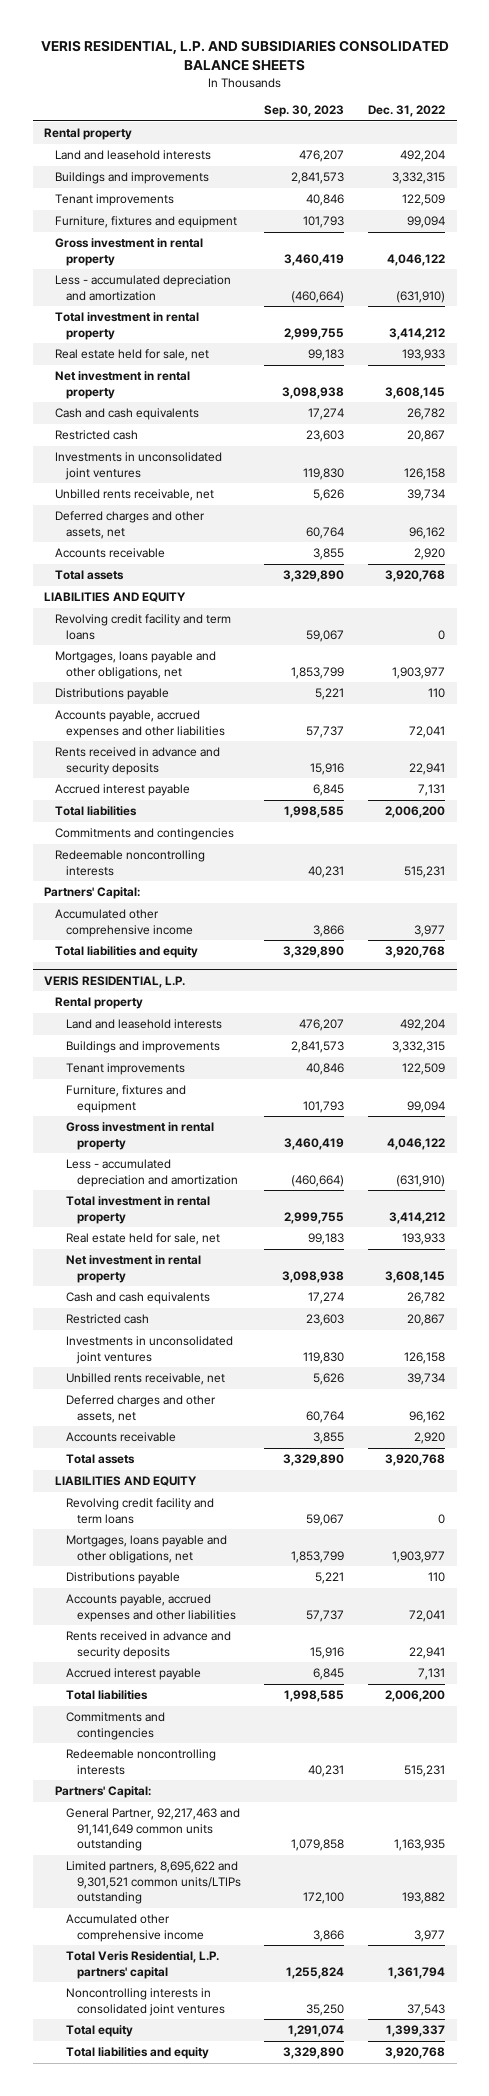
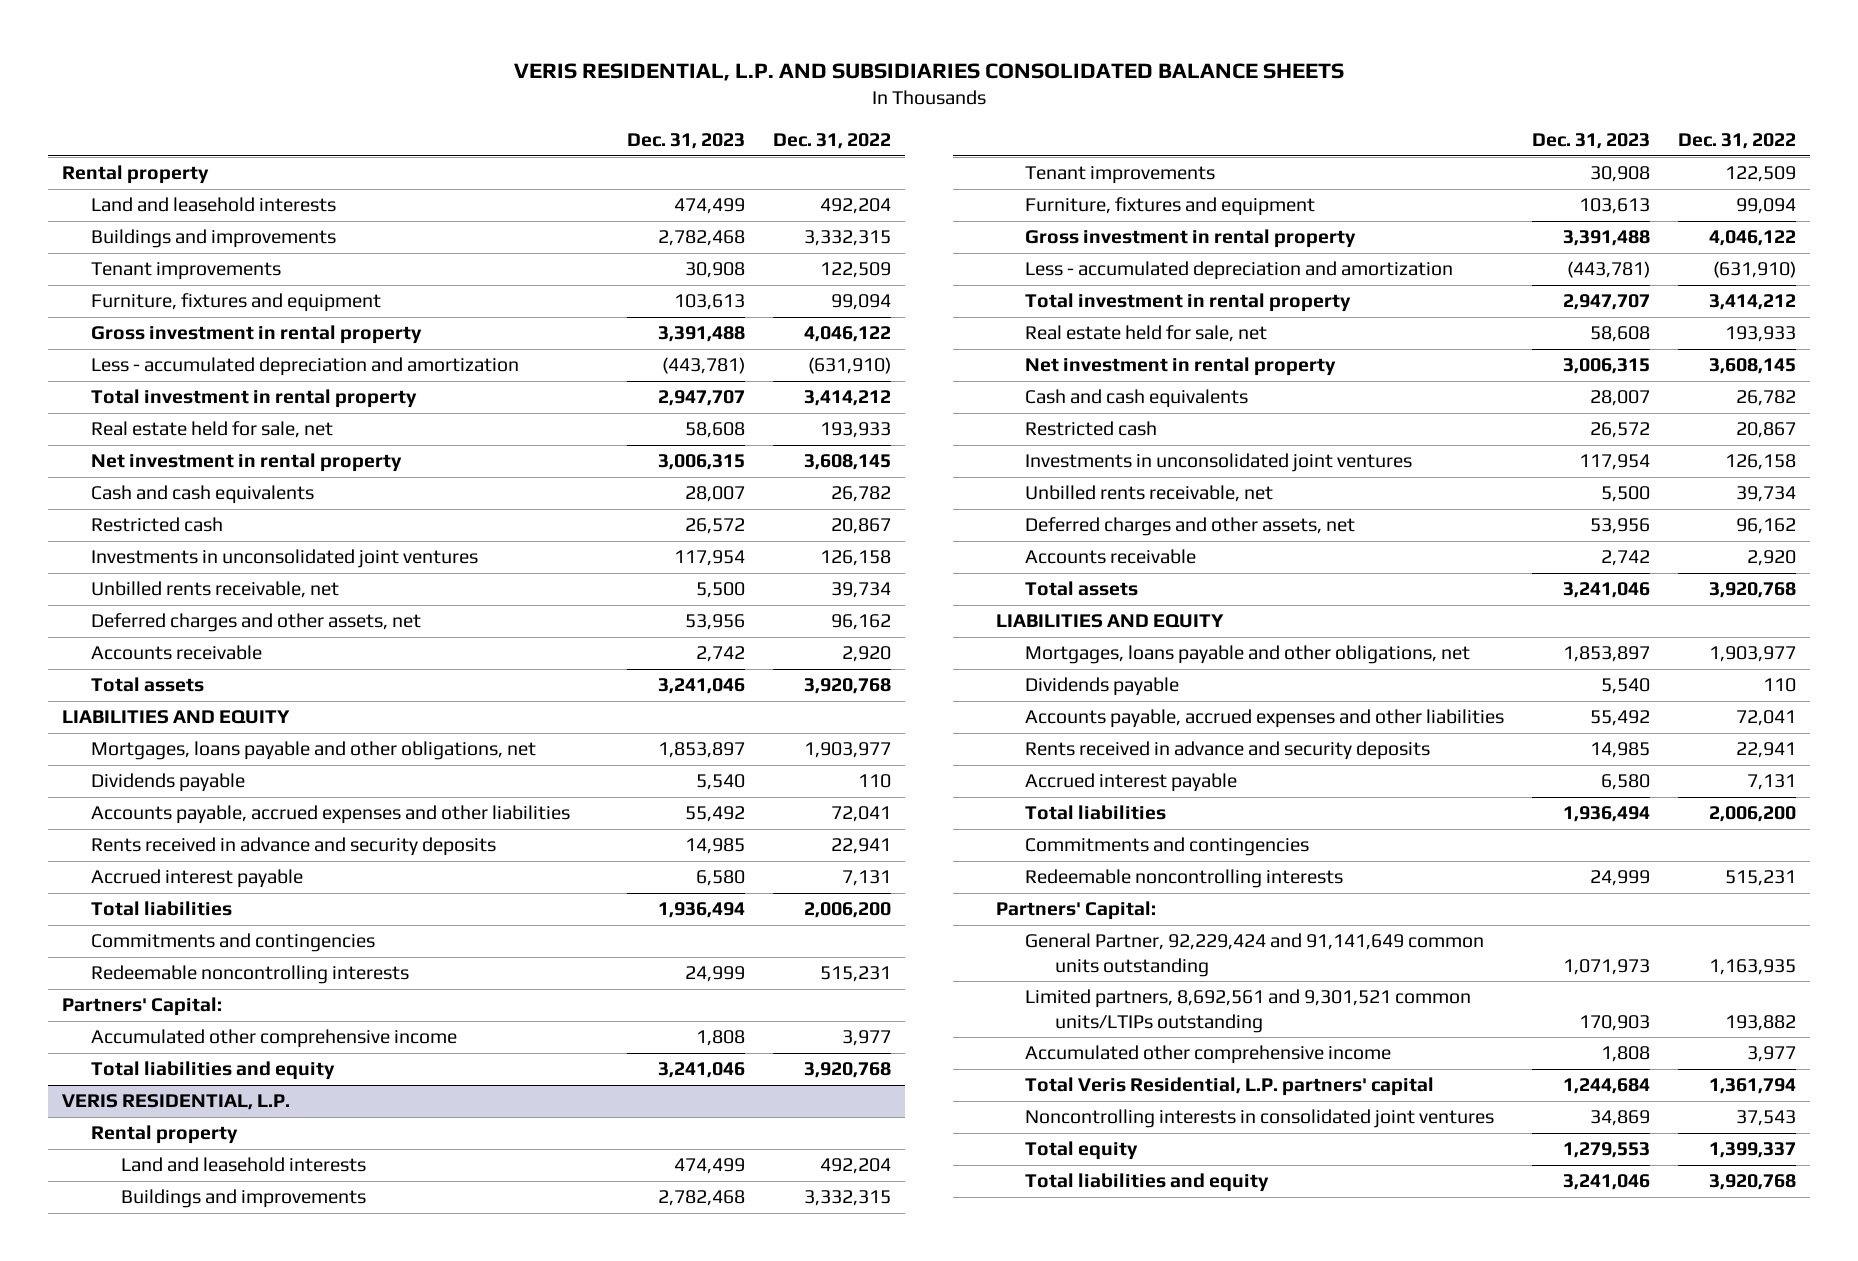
- | Sep. 30, 2023 | Dec. 31, 2022
+ | Dec. 31, 2023 | Dec. 31, 2022
- Revolving credit facility and term loans | 59,067 | 0
- Distributions payable | 5,221 | 110
+ Dividends payable | 5,540 | 110
@ VERIS RESIDENTIAL, L.P.
- Revolving credit facility and term loans | 59,067 | 0
- Distributions payable | 5,221 | 110
+ Dividends payable | 5,540 | 110
- General Partner, 92,217,463 and 91,141,649 common units outstanding | 1,079,858 | 1,163,935
- Limited partners, 8,695,622 and 9,301,521 common units/LTIPs outstanding | 172,100 | 193,882
+ General Partner, 92,229,424 and 91,141,649 common units outstanding | 1,071,973 | 1,163,935
+ Limited partners, 8,692,561 and 9,301,521 common units/LTIPs outstanding | 170,903 | 193,882

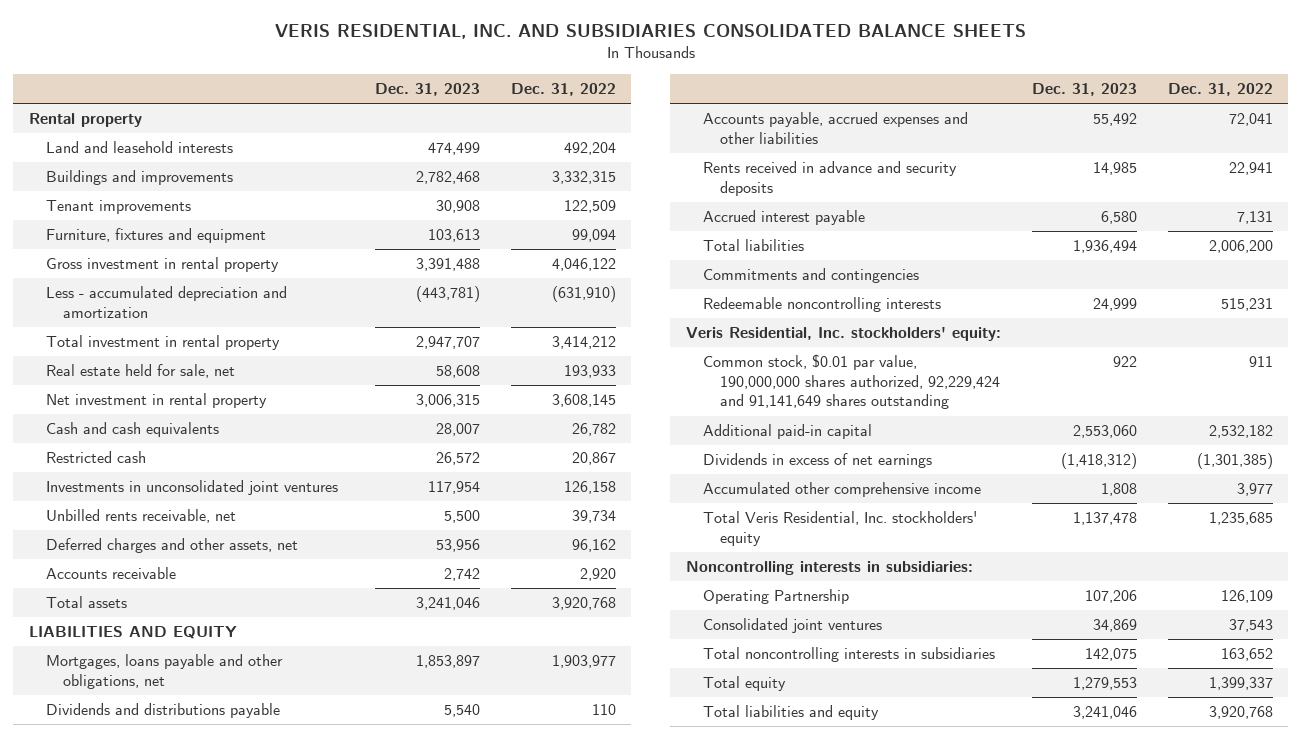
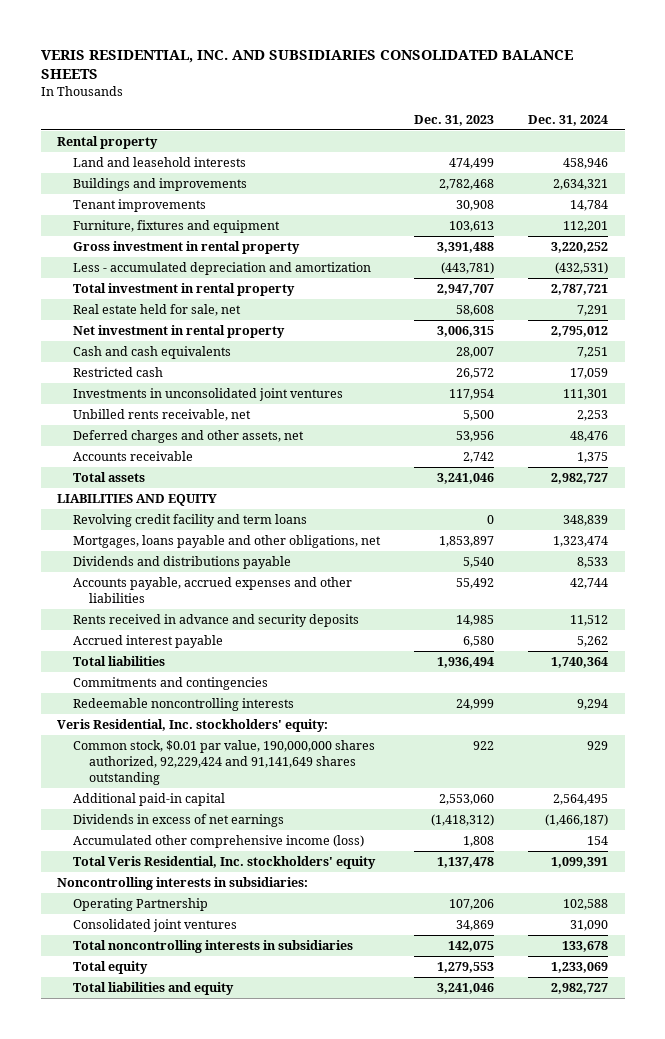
- | Dec. 31, 2023 | Dec. 31, 2022
+ | Dec. 31, 2023 | Dec. 31, 2024
+ Revolving credit facility and term loans | 0 | 348,839
- Accumulated other comprehensive income | 1,808 | 3,977
+ Accumulated other comprehensive income (loss) | 1,808 | 154

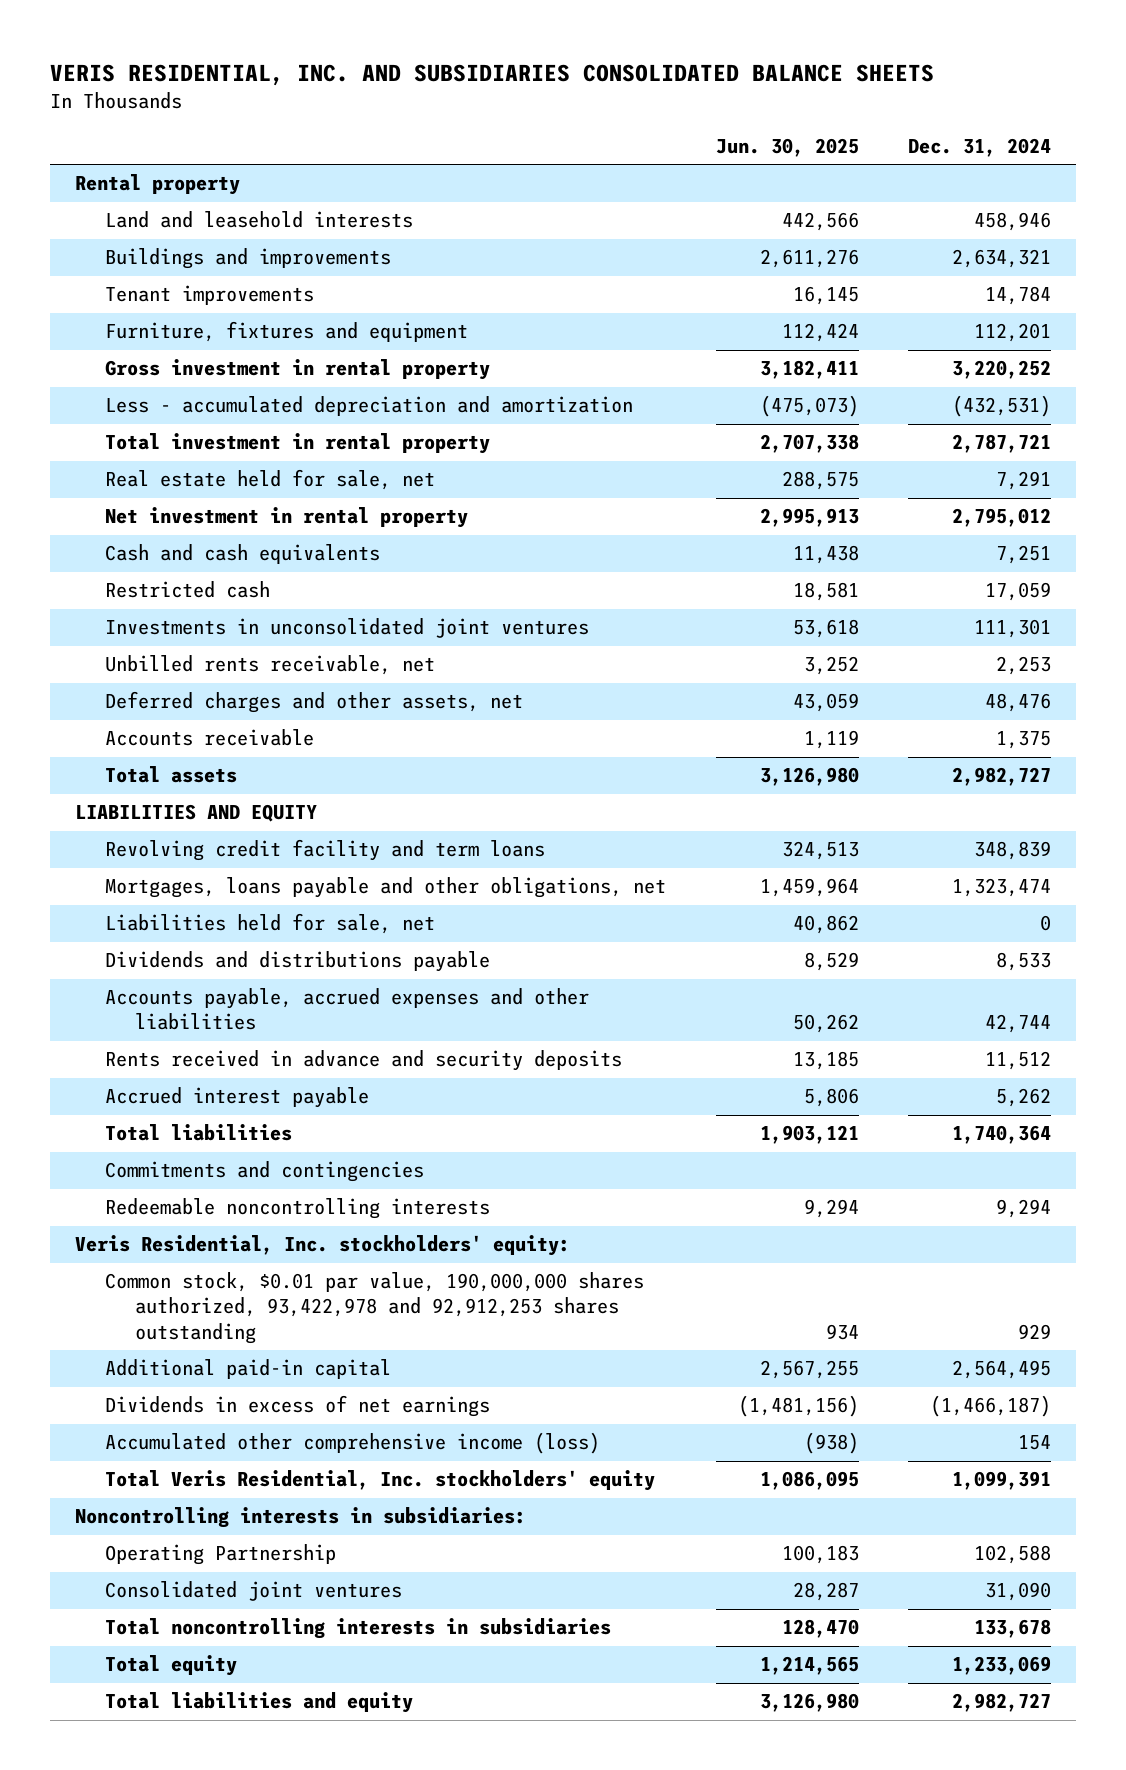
- | Dec. 31, 2023 | Dec. 31, 2024
+ | Jun. 30, 2025 | Dec. 31, 2024
+ Liabilities held for sale, net | 40,862 | 0
- Common stock, $0.01 par value, 190,000,000 shares authorized, 92,229,424 and 91,141,649 shares outstanding | 922 | 929
+ Common stock, $0.01 par value, 190,000,000 shares authorized, 93,422,978 and 92,912,253 shares outstanding | 934 | 929

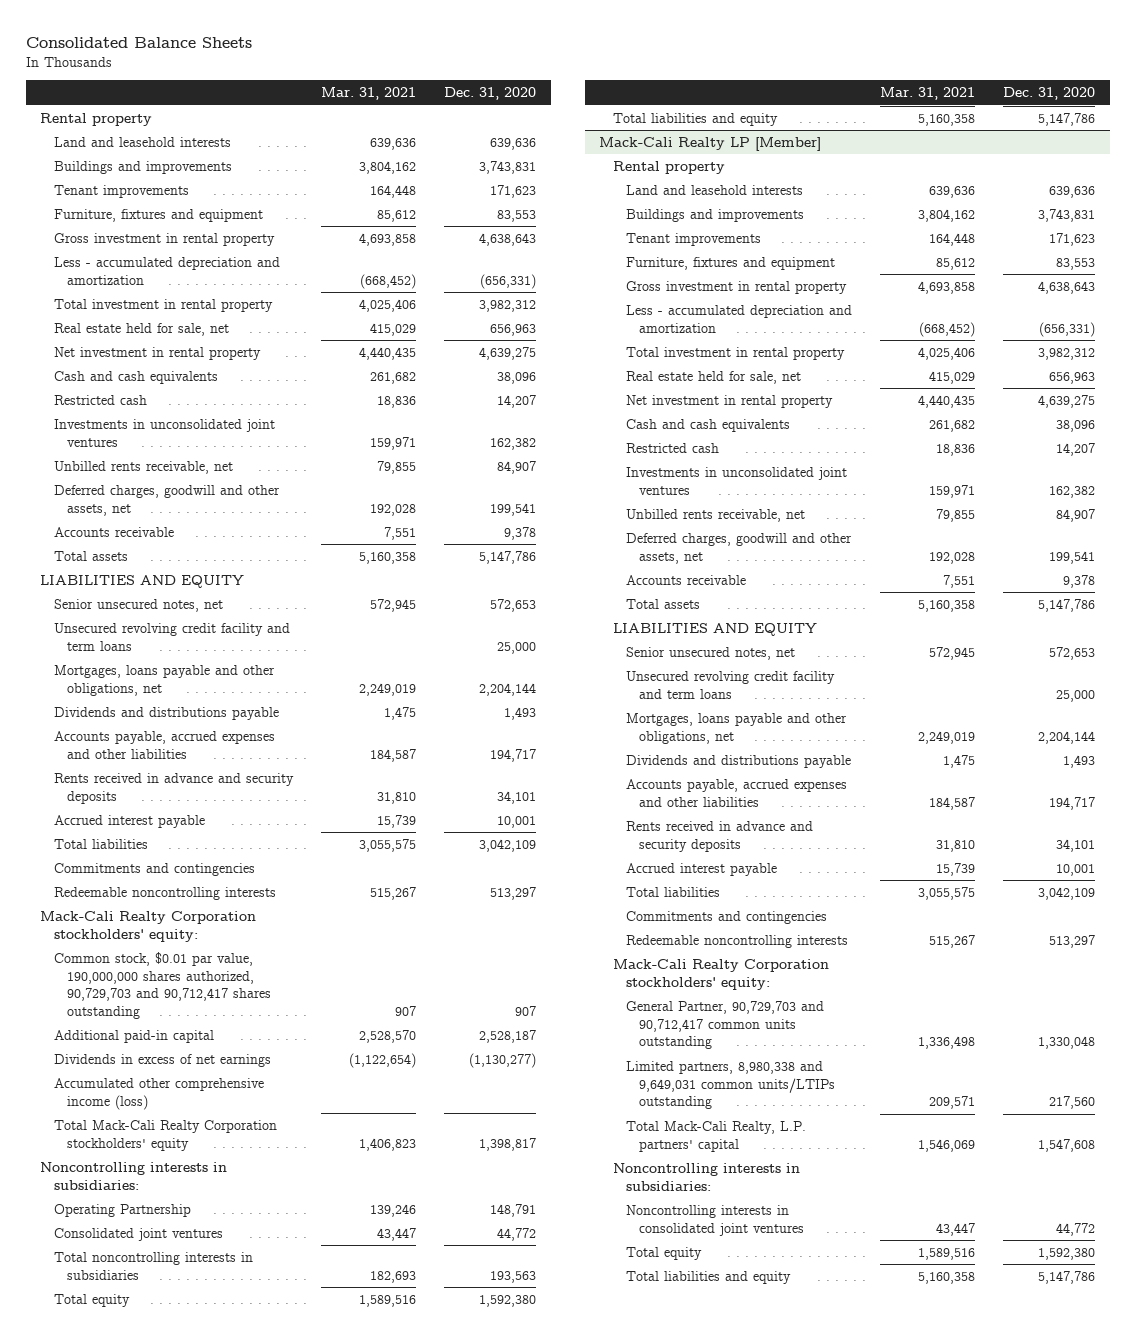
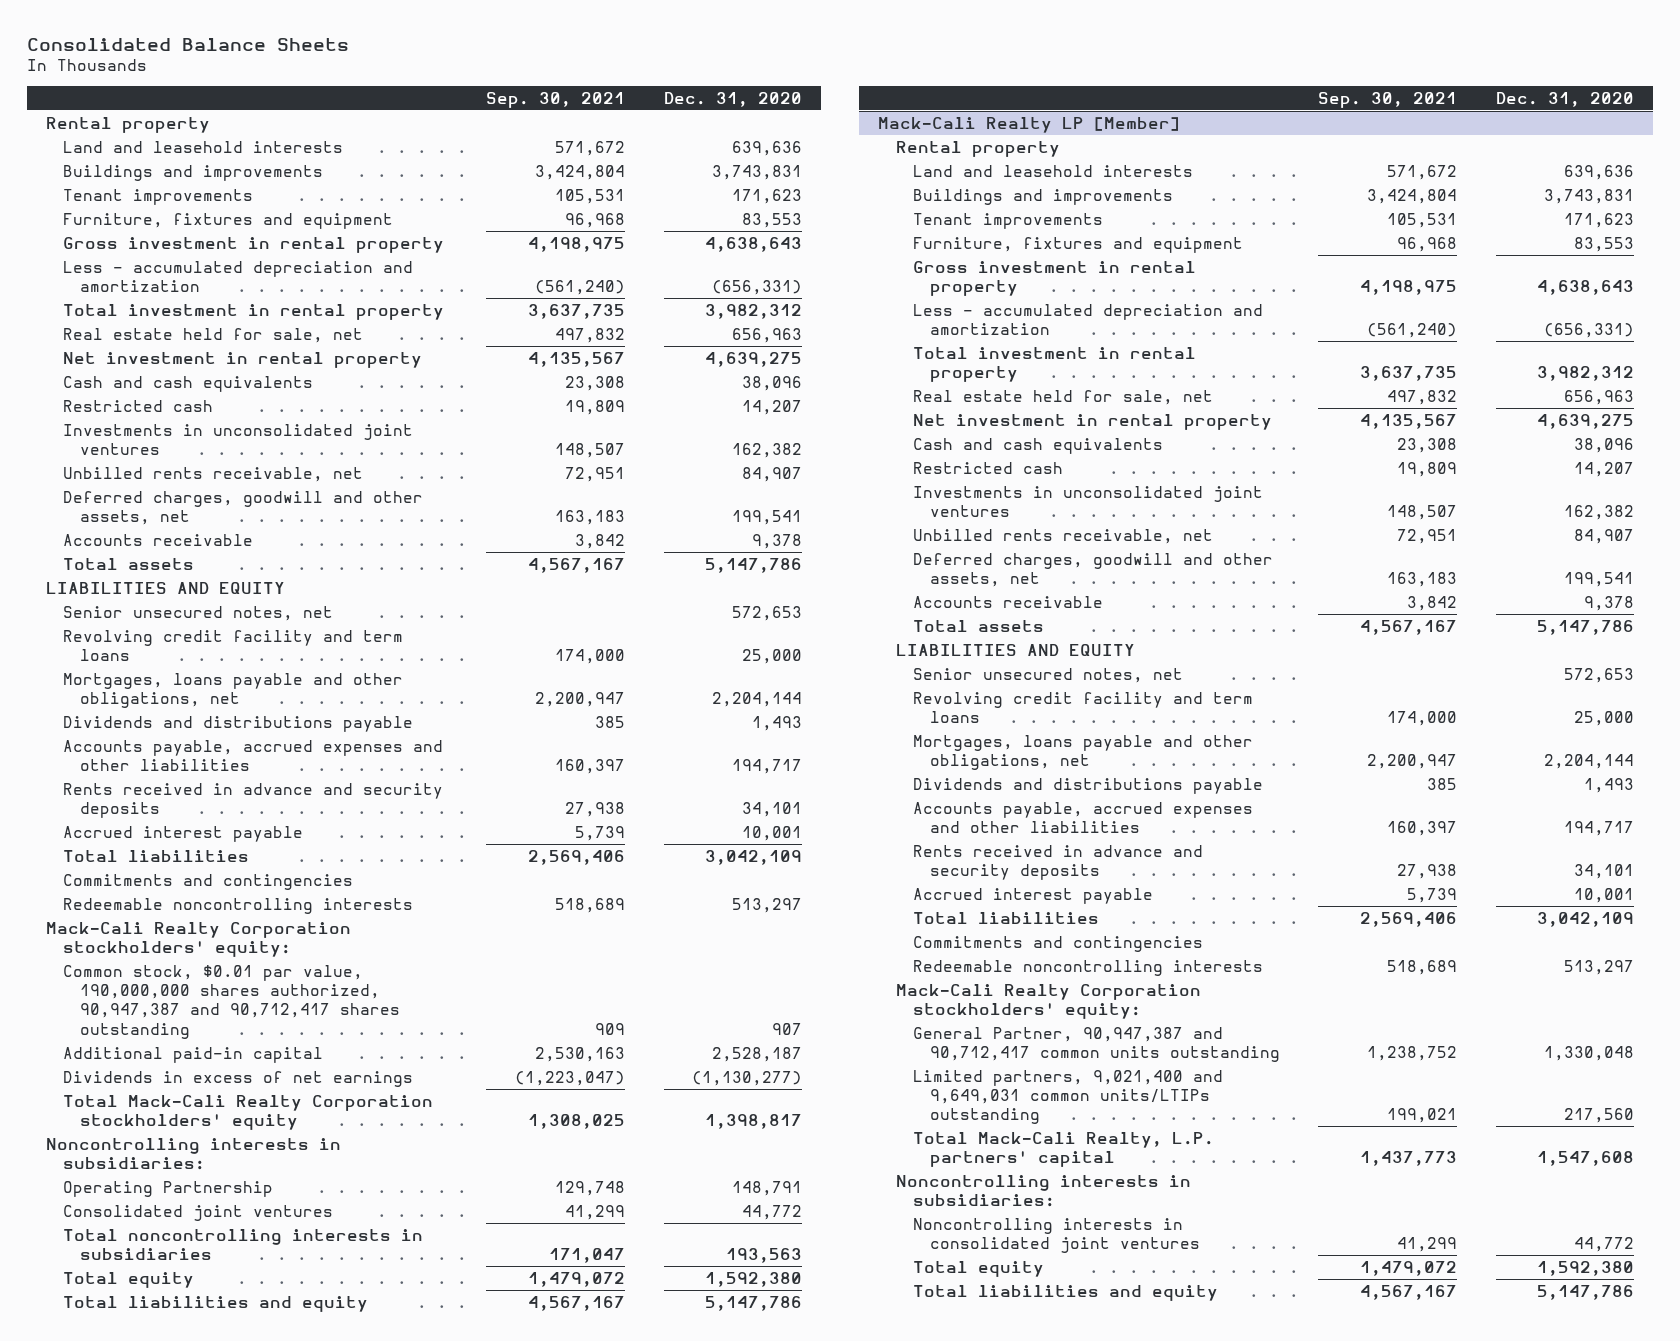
- | Mar. 31, 2021 | Dec. 31, 2020
+ | Sep. 30, 2021 | Dec. 31, 2020
- Unsecured revolving credit facility and term loans | | 25,000
+ Revolving credit facility and term loans | 174,000 | 25,000
- Common stock, $0.01 par value, 190,000,000 shares authorized, 90,729,703 and 90,712,417 shares outstanding | 907 | 907
+ Common stock, $0.01 par value, 190,000,000 shares authorized, 90,947,387 and 90,712,417 shares outstanding | 909 | 907
- Accumulated other comprehensive income (loss)
@ Mack-Cali Realty LP [Member]
- Unsecured revolving credit facility and term loans | | 25,000
+ Revolving credit facility and term loans | 174,000 | 25,000
- General Partner, 90,729,703 and 90,712,417 common units outstanding | 1,336,498 | 1,330,048
- Limited partners, 8,980,338 and 9,649,031 common units/LTIPs outstanding | 209,571 | 217,560
+ General Partner, 90,947,387 and 90,712,417 common units outstanding | 1,238,752 | 1,330,048
+ Limited partners, 9,021,400 and 9,649,031 common units/LTIPs outstanding | 199,021 | 217,560

